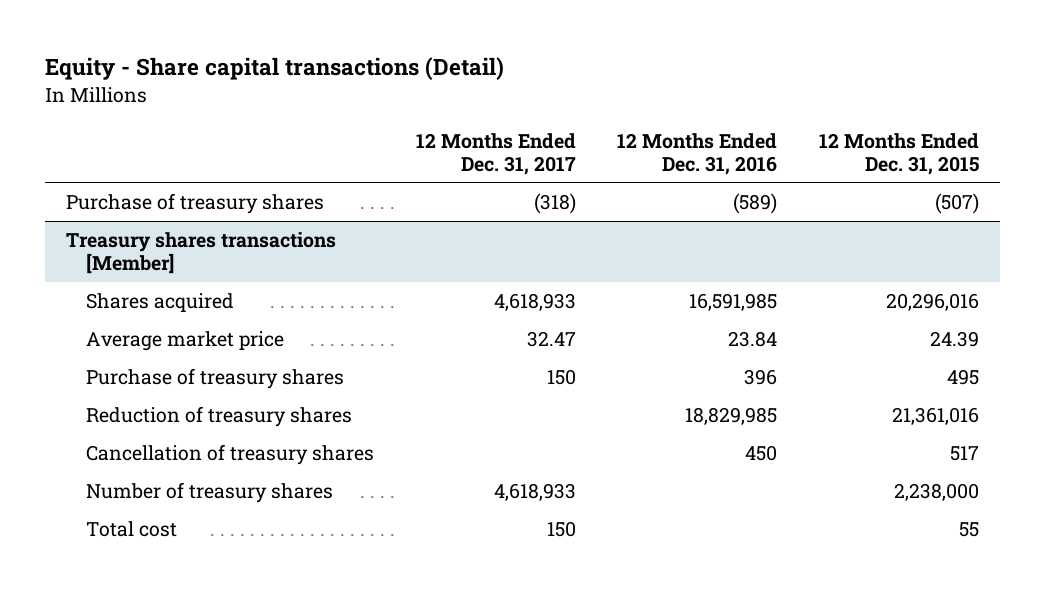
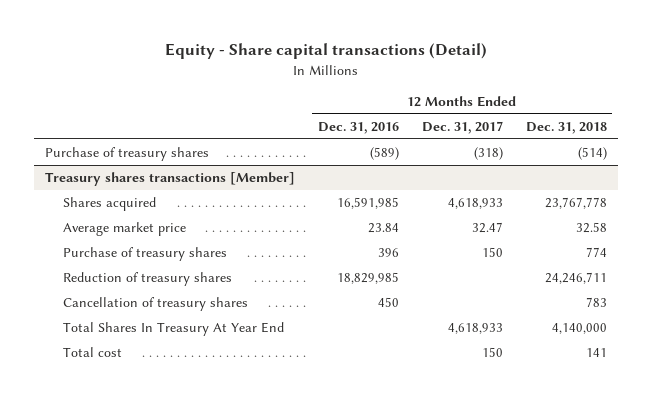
- | 12 Months Ended Dec. 31, 2017 | 12 Months Ended Dec. 31, 2016 | 12 Months Ended Dec. 31, 2015
+ | 12 Months Ended Dec. 31, 2016 | 12 Months Ended Dec. 31, 2017 | 12 Months Ended Dec. 31, 2018
@ Treasury shares transactions [Member]
- Number of treasury shares | 4,618,933 | | 2,238,000
+ Total Shares In Treasury At Year End | | 4,618,933 | 4,140,000

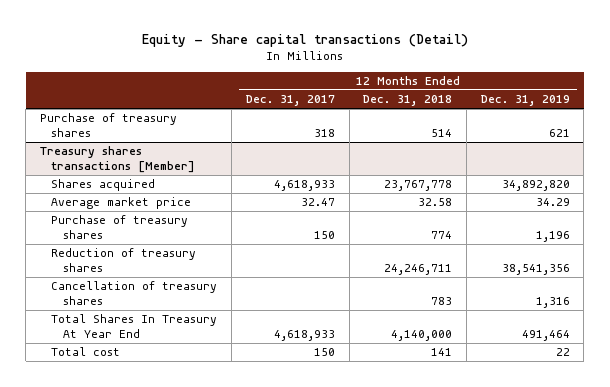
- | 12 Months Ended Dec. 31, 2016 | 12 Months Ended Dec. 31, 2017 | 12 Months Ended Dec. 31, 2018
+ | 12 Months Ended Dec. 31, 2017 | 12 Months Ended Dec. 31, 2018 | 12 Months Ended Dec. 31, 2019
- Purchase of treasury shares | (589) | (318) | (514)
+ Purchase of treasury shares | 318 | 514 | 621

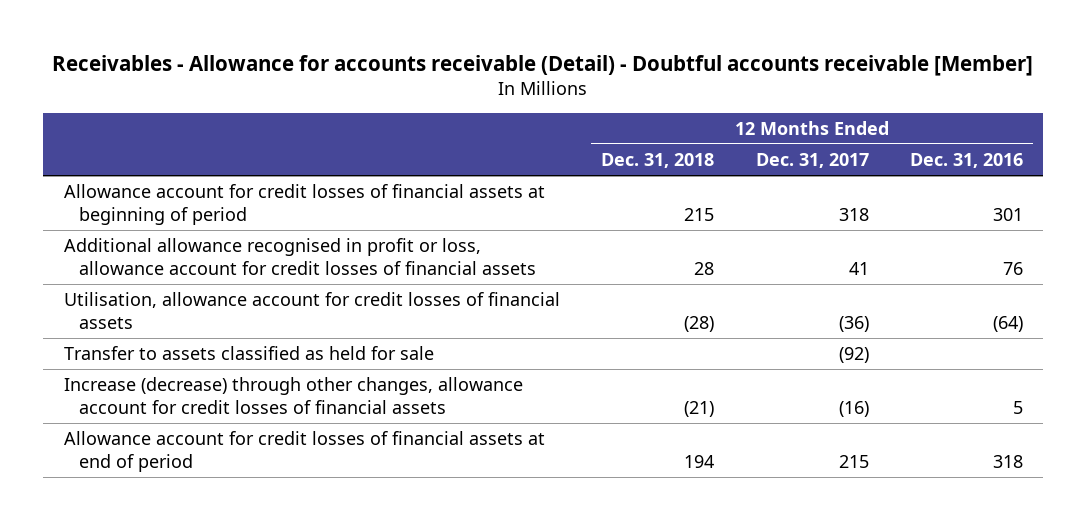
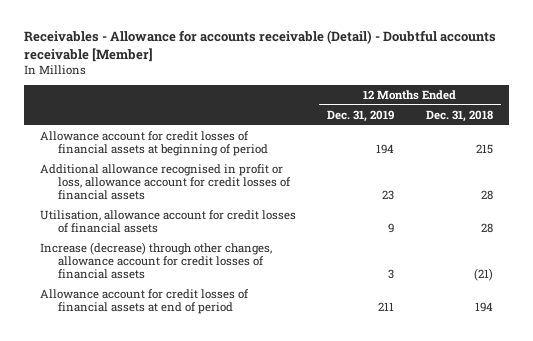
- | 12 Months Ended Dec. 31, 2018 | 12 Months Ended Dec. 31, 2017 | 12 Months Ended Dec. 31, 2016
+ | 12 Months Ended Dec. 31, 2019 | 12 Months Ended Dec. 31, 2018
- Utilisation, allowance account for credit losses of financial assets | (28) | (36) | (64)
- Transfer to assets classified as held for sale | | (92) |
+ Utilisation, allowance account for credit losses of financial assets | 9 | 28

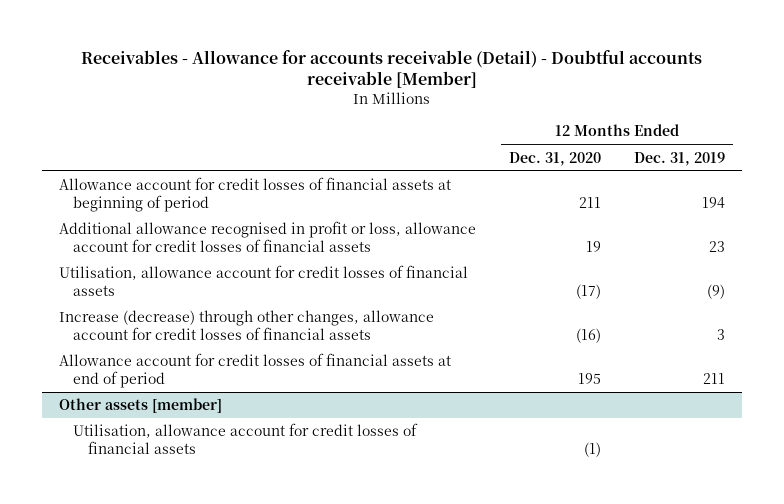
- | 12 Months Ended Dec. 31, 2019 | 12 Months Ended Dec. 31, 2018
+ | 12 Months Ended Dec. 31, 2020 | 12 Months Ended Dec. 31, 2019
- Utilisation, allowance account for credit losses of financial assets | 9 | 28
+ Utilisation, allowance account for credit losses of financial assets | (17) | (9)
+ Other assets [member]
+ Utilisation, allowance account for credit losses of financial assets | (1) |

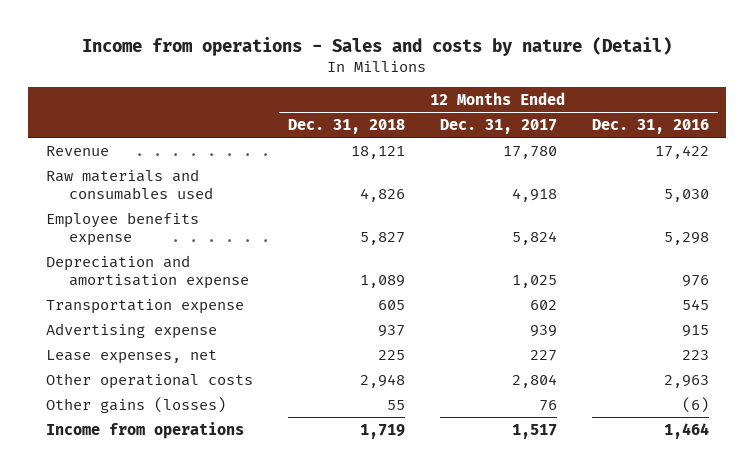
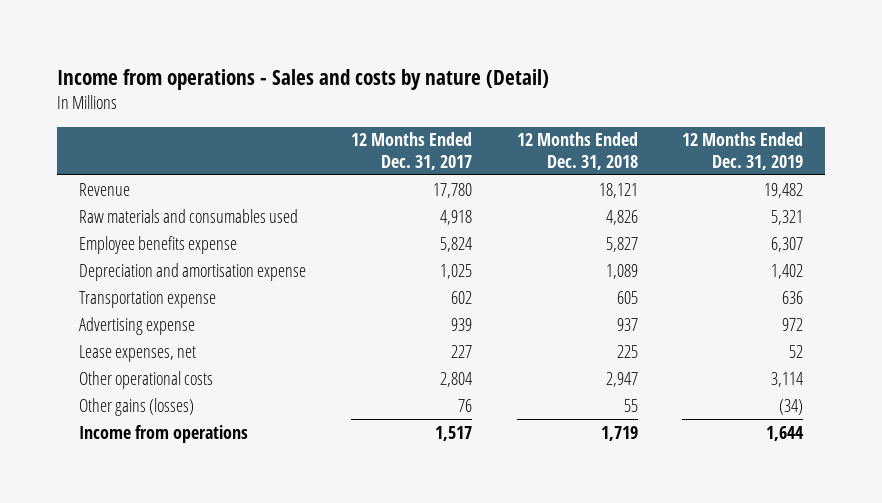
- | 12 Months Ended Dec. 31, 2018 | 12 Months Ended Dec. 31, 2017 | 12 Months Ended Dec. 31, 2016
+ | 12 Months Ended Dec. 31, 2017 | 12 Months Ended Dec. 31, 2018 | 12 Months Ended Dec. 31, 2019
- Other operational costs | 2,948 | 2,804 | 2,963
+ Other operational costs | 2,804 | 2,947 | 3,114

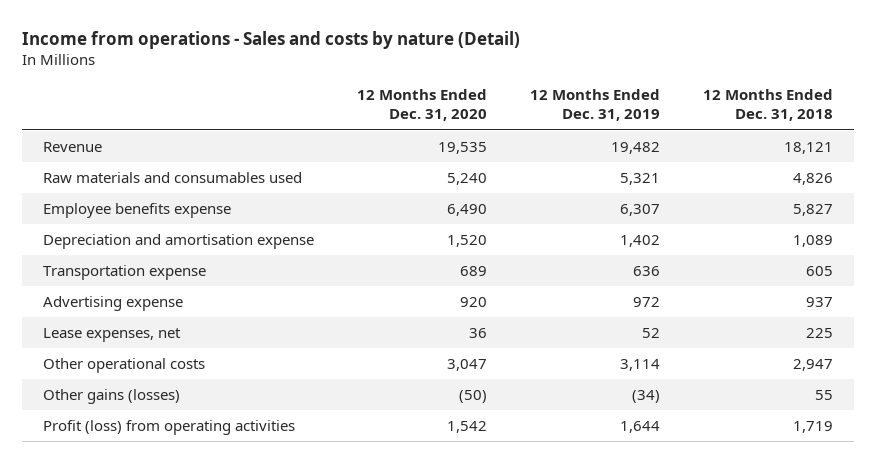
- | 12 Months Ended Dec. 31, 2017 | 12 Months Ended Dec. 31, 2018 | 12 Months Ended Dec. 31, 2019
+ | 12 Months Ended Dec. 31, 2020 | 12 Months Ended Dec. 31, 2019 | 12 Months Ended Dec. 31, 2018
- Income from operations | 1,517 | 1,719 | 1,644
+ Profit (loss) from operating activities | 1,542 | 1,644 | 1,719

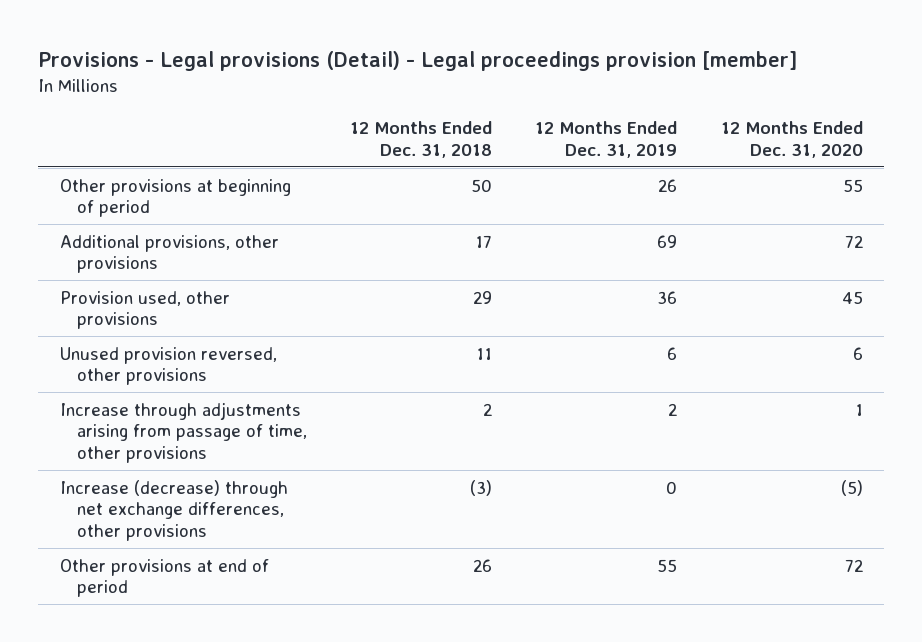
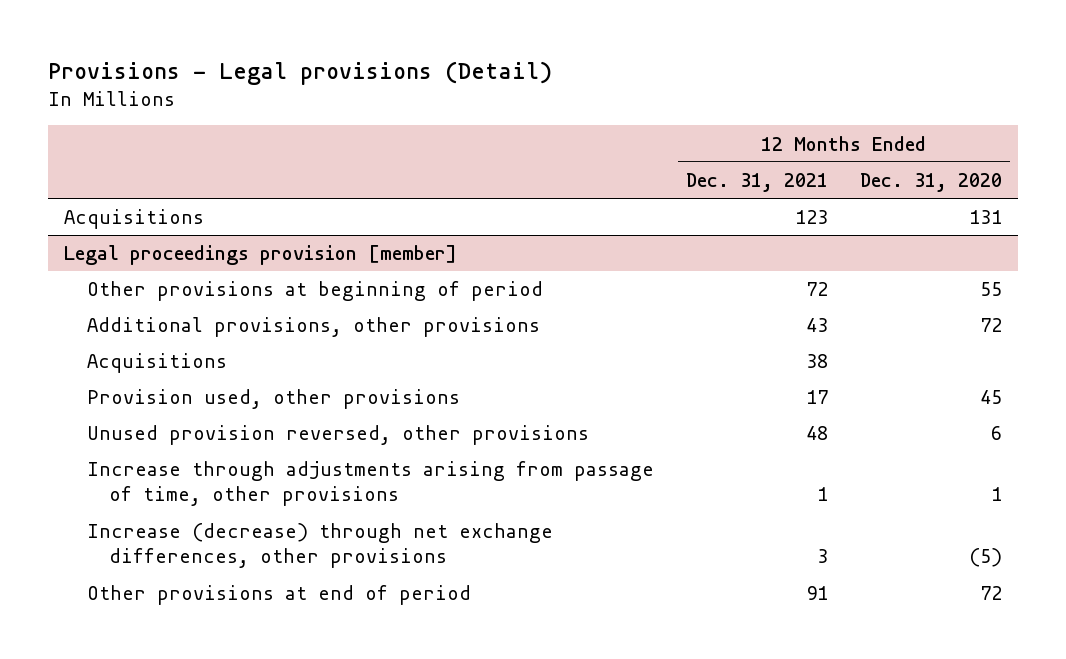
- Provisions - Legal provisions (Detail) - Legal proceedings provision [member]
+ Provisions - Legal provisions (Detail)
- | 12 Months Ended Dec. 31, 2018 | 12 Months Ended Dec. 31, 2019 | 12 Months Ended Dec. 31, 2020
+ | 12 Months Ended Dec. 31, 2021 | 12 Months Ended Dec. 31, 2020
+ Acquisitions | 123 | 131
+ Legal proceedings provision [member]
+ Acquisitions | 38 |

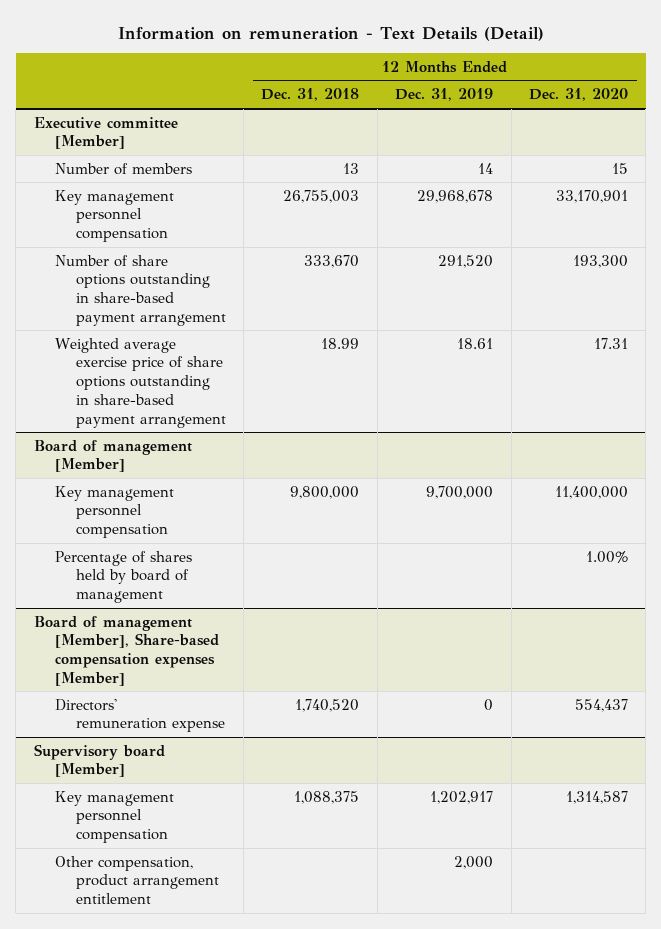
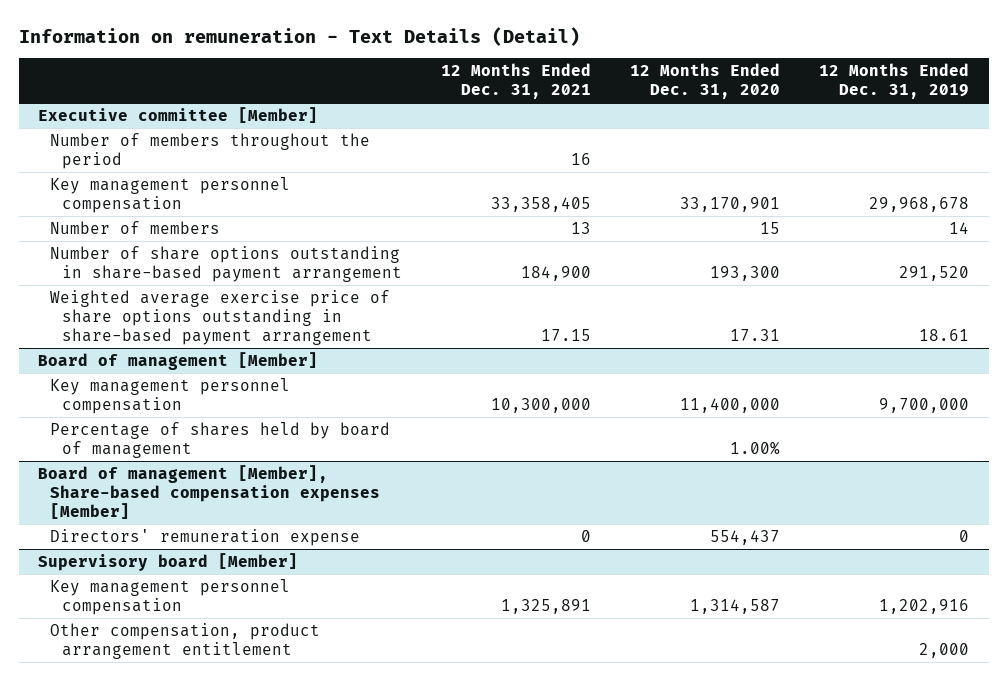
- | 12 Months Ended Dec. 31, 2018 | 12 Months Ended Dec. 31, 2019 | 12 Months Ended Dec. 31, 2020
+ | 12 Months Ended Dec. 31, 2021 | 12 Months Ended Dec. 31, 2020 | 12 Months Ended Dec. 31, 2019
@ Executive committee [Member]
+ Number of members throughout the period | 16 | |
moved down: Number of members | 13 | 15 | 14
@ Supervisory board [Member]
- Key management personnel compensation | 1,088,375 | 1,202,917 | 1,314,587
+ Key management personnel compensation | 1,325,891 | 1,314,587 | 1,202,916

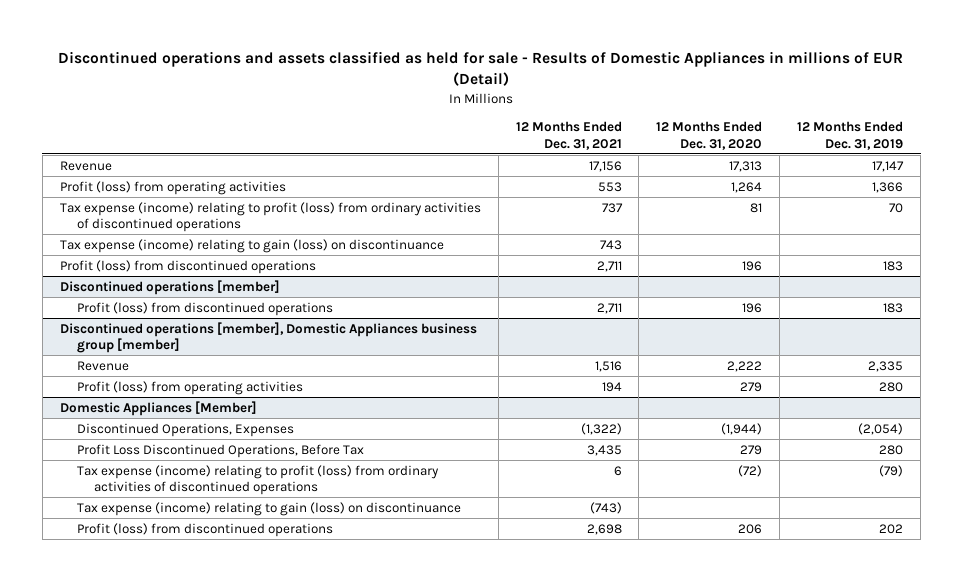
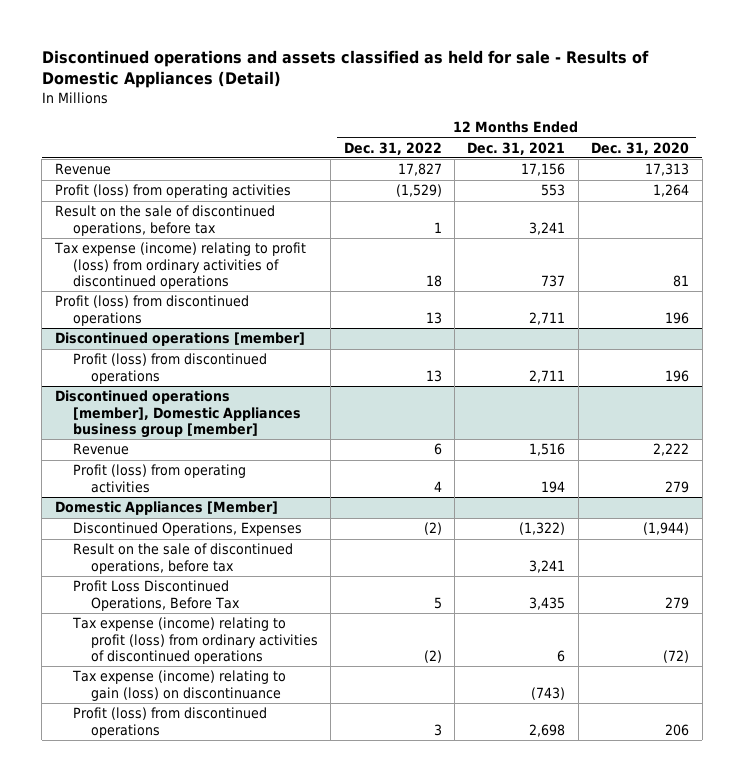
- Discontinued operations and assets classified as held for sale - Results of Domestic Appliances in millions of EUR (Detail)
+ Discontinued operations and assets classified as held for sale - Results of Domestic Appliances (Detail)
- | 12 Months Ended Dec. 31, 2021 | 12 Months Ended Dec. 31, 2020 | 12 Months Ended Dec. 31, 2019
+ | 12 Months Ended Dec. 31, 2022 | 12 Months Ended Dec. 31, 2021 | 12 Months Ended Dec. 31, 2020
+ Result on the sale of discontinued operations, before tax | 1 | 3,241 |
- Tax expense (income) relating to gain (loss) on discontinuance | 743 | |
@ Domestic Appliances [Member]
+ Result on the sale of discontinued operations, before tax | | 3,241 |

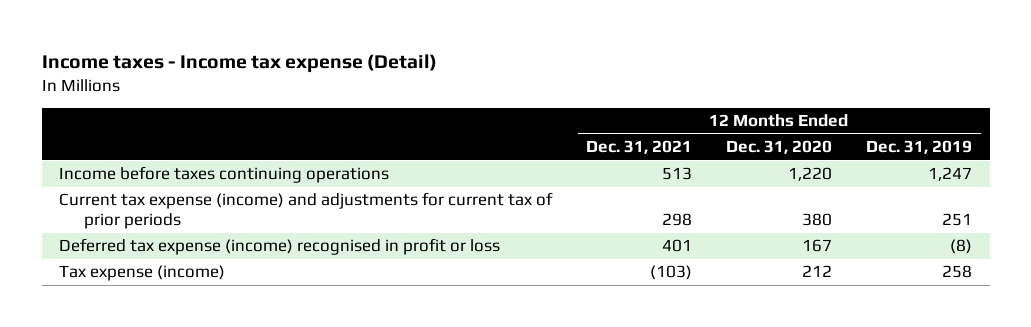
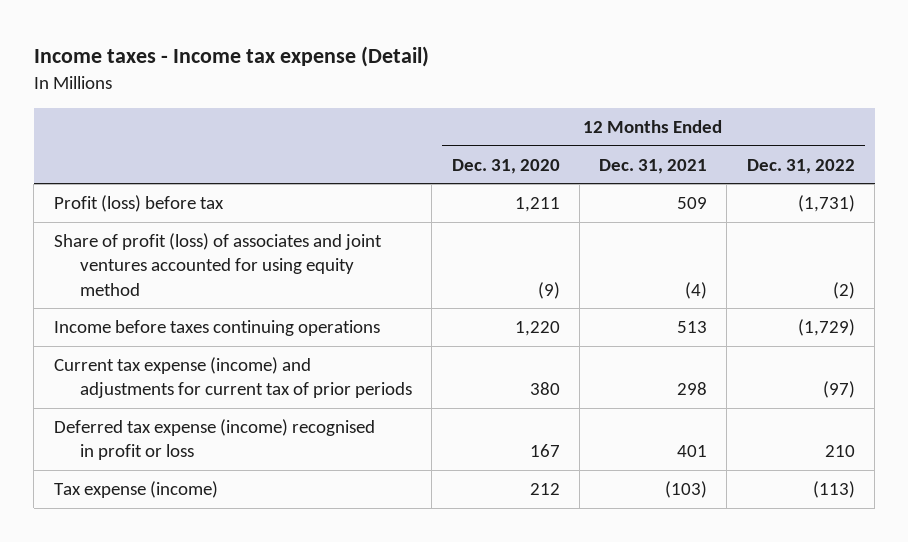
- | 12 Months Ended Dec. 31, 2021 | 12 Months Ended Dec. 31, 2020 | 12 Months Ended Dec. 31, 2019
+ | 12 Months Ended Dec. 31, 2020 | 12 Months Ended Dec. 31, 2021 | 12 Months Ended Dec. 31, 2022
+ Profit (loss) before tax | 1,211 | 509 | (1,731)
+ Share of profit (loss) of associates and joint ventures accounted for using equity method | (9) | (4) | (2)

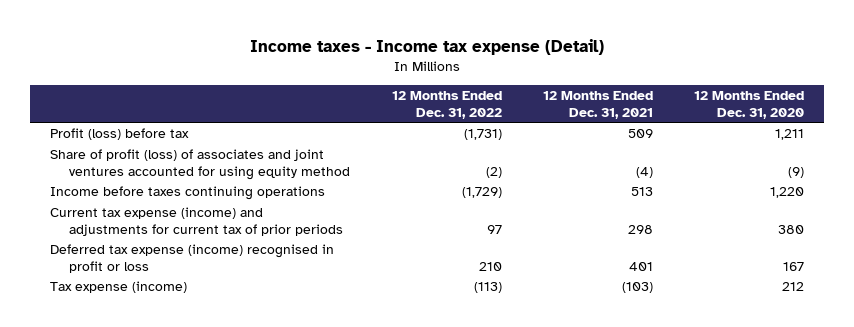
- | 12 Months Ended Dec. 31, 2020 | 12 Months Ended Dec. 31, 2021 | 12 Months Ended Dec. 31, 2022
+ | 12 Months Ended Dec. 31, 2022 | 12 Months Ended Dec. 31, 2021 | 12 Months Ended Dec. 31, 2020
- Current tax expense (income) and adjustments for current tax of prior periods | 380 | 298 | (97)
+ Current tax expense (income) and adjustments for current tax of prior periods | 97 | 298 | 380

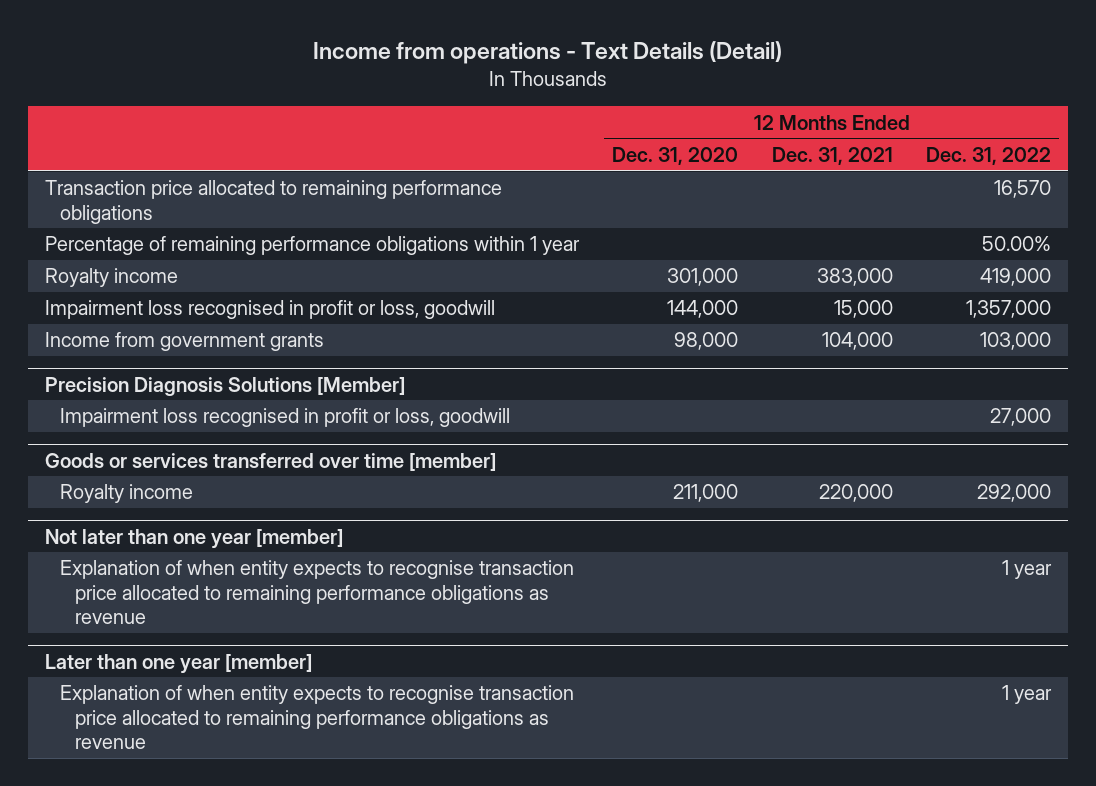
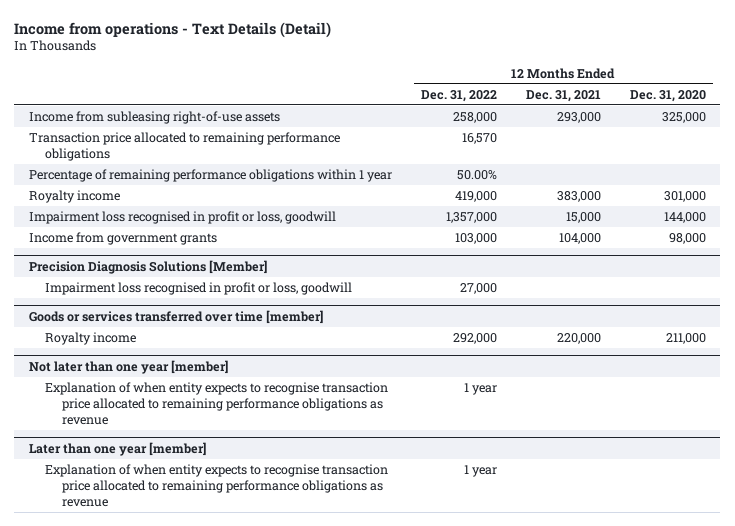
- | 12 Months Ended Dec. 31, 2020 | 12 Months Ended Dec. 31, 2021 | 12 Months Ended Dec. 31, 2022
+ | 12 Months Ended Dec. 31, 2022 | 12 Months Ended Dec. 31, 2021 | 12 Months Ended Dec. 31, 2020
+ Income from subleasing right-of-use assets | 258,000 | 293,000 | 325,000

